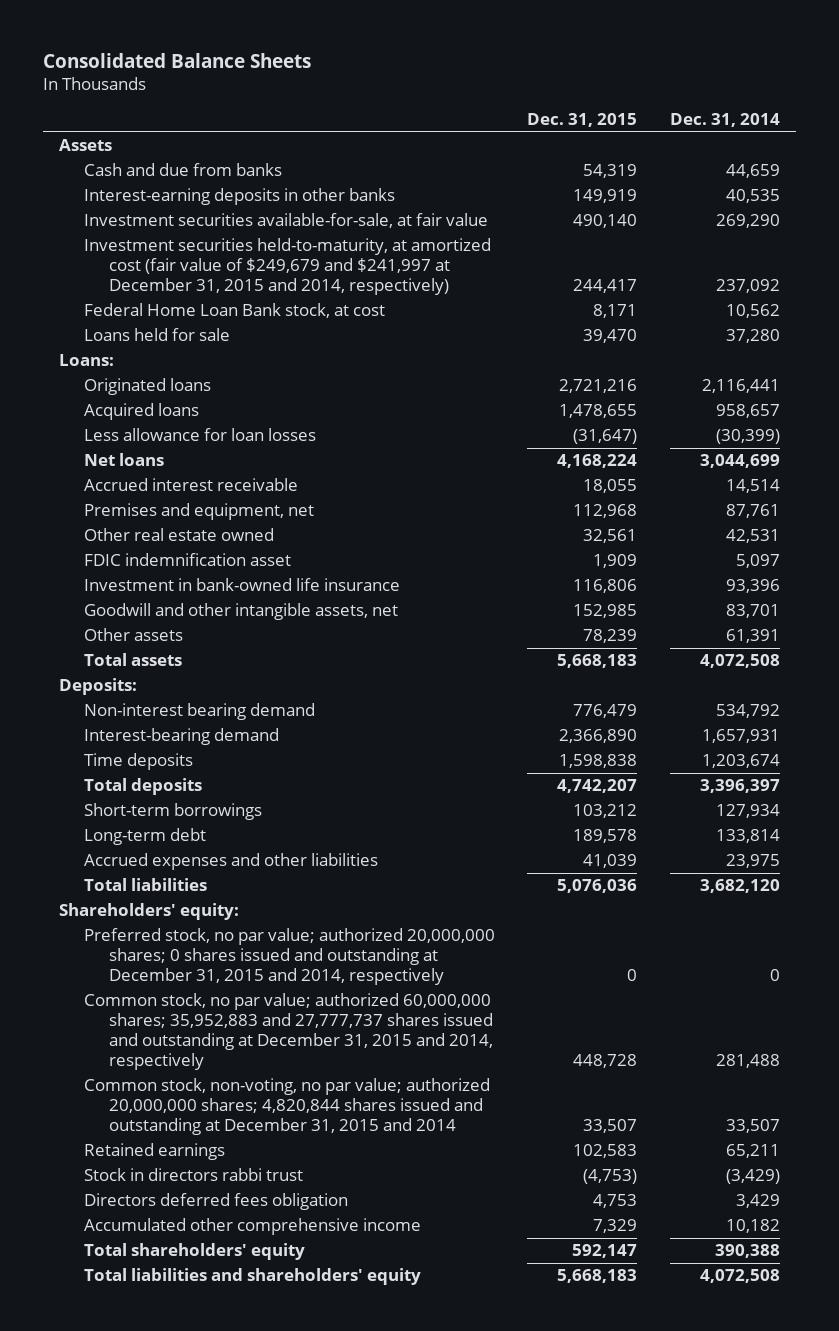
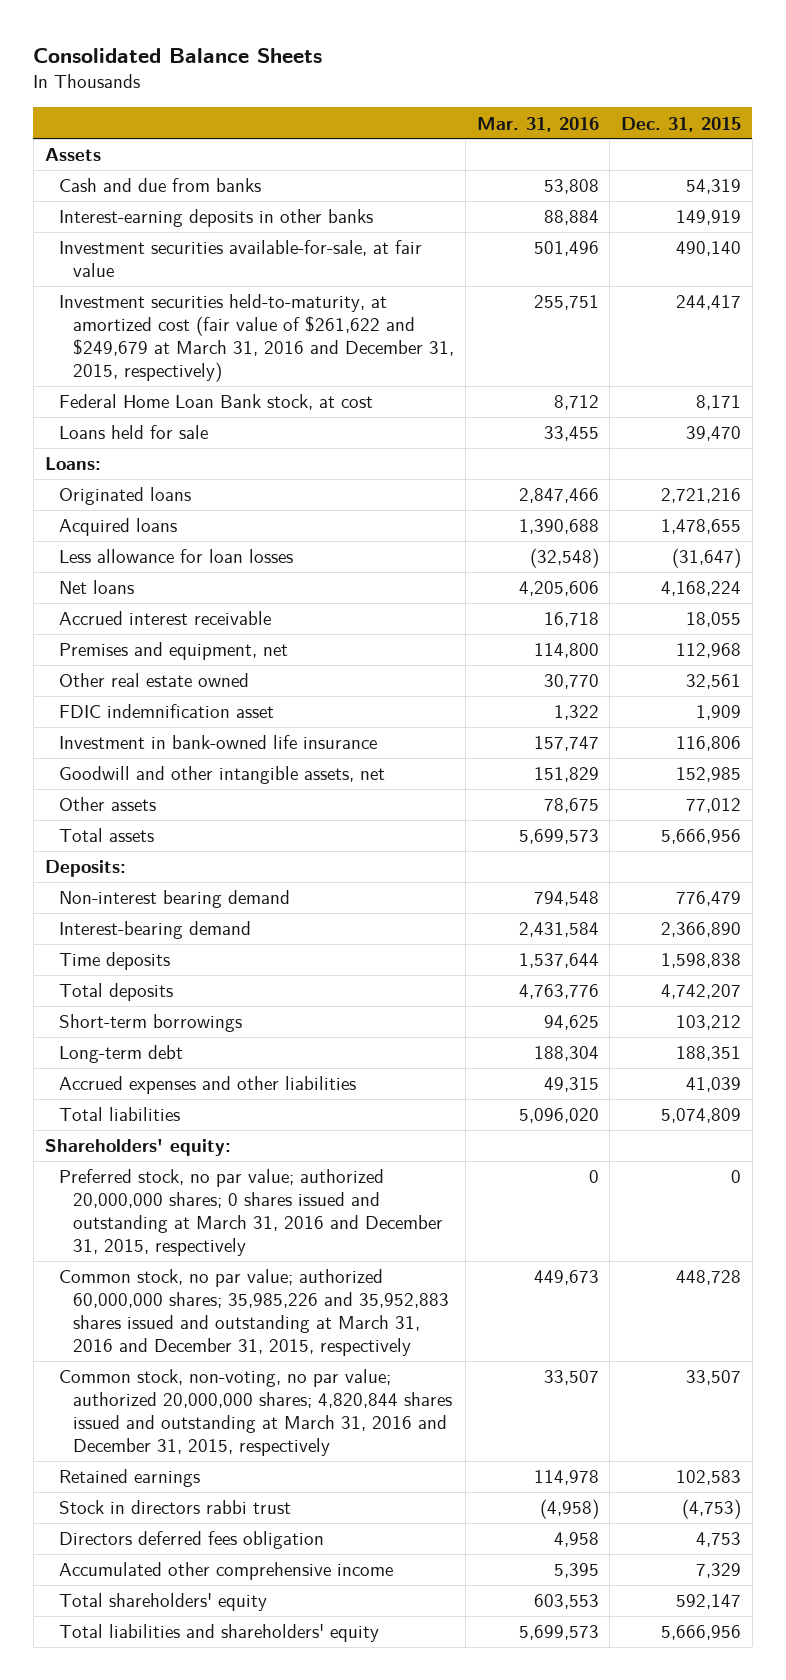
- | Dec. 31, 2015 | Dec. 31, 2014
+ | Mar. 31, 2016 | Dec. 31, 2015
- Investment securities held-to-maturity, at amortized cost (fair value of $249,679 and $241,997 at December 31, 2015 and 2014, respectively) | 244,417 | 237,092
+ Investment securities held-to-maturity, at amortized cost (fair value of $261,622 and $249,679 at March 31, 2016 and December 31, 2015, respectively) | 255,751 | 244,417
- Other assets | 78,239 | 61,391
- Total assets | 5,668,183 | 4,072,508
+ Other assets | 78,675 | 77,012
+ Total assets | 5,699,573 | 5,666,956
- Long-term debt | 189,578 | 133,814
+ Long-term debt | 188,304 | 188,351
- Total liabilities | 5,076,036 | 3,682,120
+ Total liabilities | 5,096,020 | 5,074,809
- Preferred stock, no par value; authorized 20,000,000 shares; 0 shares issued and outstanding at December 31, 2015 and 2014, respectively | 0 | 0
- Common stock, no par value; authorized 60,000,000 shares; 35,952,883 and 27,777,737 shares issued and outstanding at December 31, 2015 and 2014, respectively | 448,728 | 281,488
- Common stock, non-voting, no par value; authorized 20,000,000 shares; 4,820,844 shares issued and outstanding at December 31, 2015 and 2014 | 33,507 | 33,507
+ Preferred stock, no par value; authorized 20,000,000 shares; 0 shares issued and outstanding at March 31, 2016 and December 31, 2015, respectively | 0 | 0
+ Common stock, no par value; authorized 60,000,000 shares; 35,985,226 and 35,952,883 shares issued and outstanding at March 31, 2016 and December 31, 2015, respectively | 449,673 | 448,728
+ Common stock, non-voting, no par value; authorized 20,000,000 shares; 4,820,844 shares issued and outstanding at March 31, 2016 and December 31, 2015, respectively | 33,507 | 33,507
- Total liabilities and shareholders' equity | 5,668,183 | 4,072,508
+ Total liabilities and shareholders' equity | 5,699,573 | 5,666,956

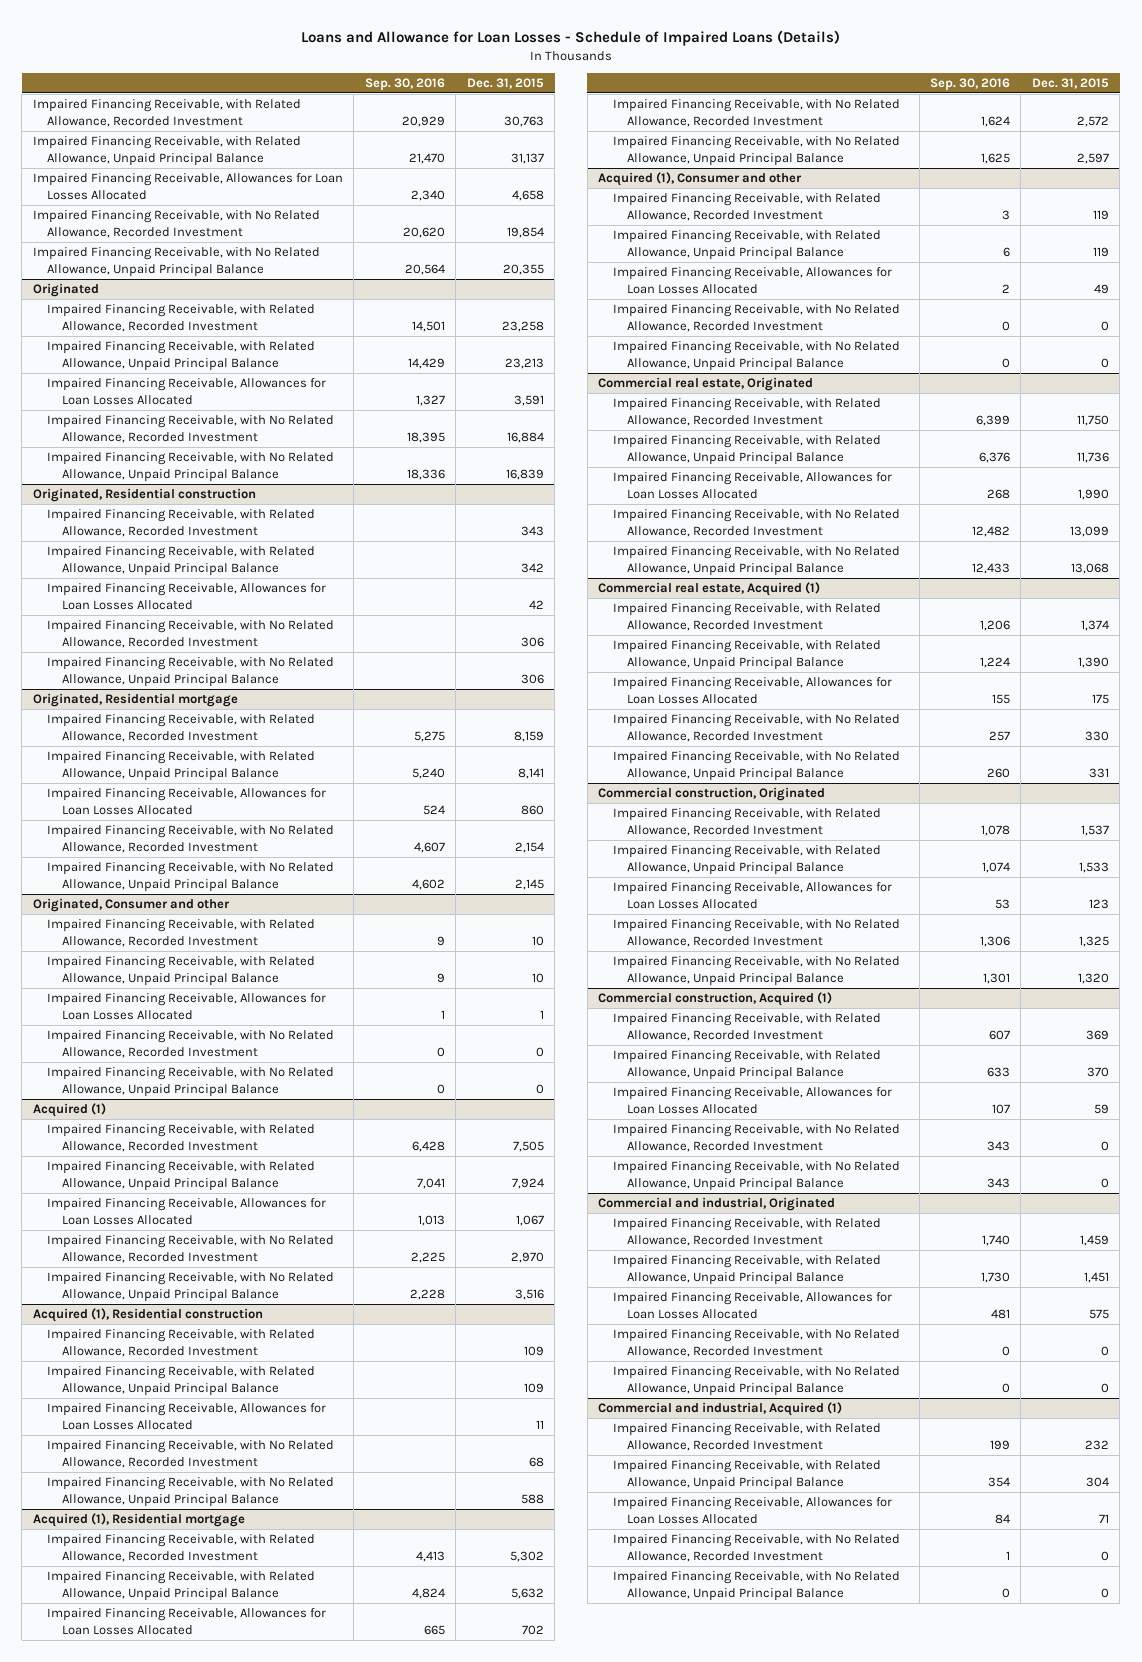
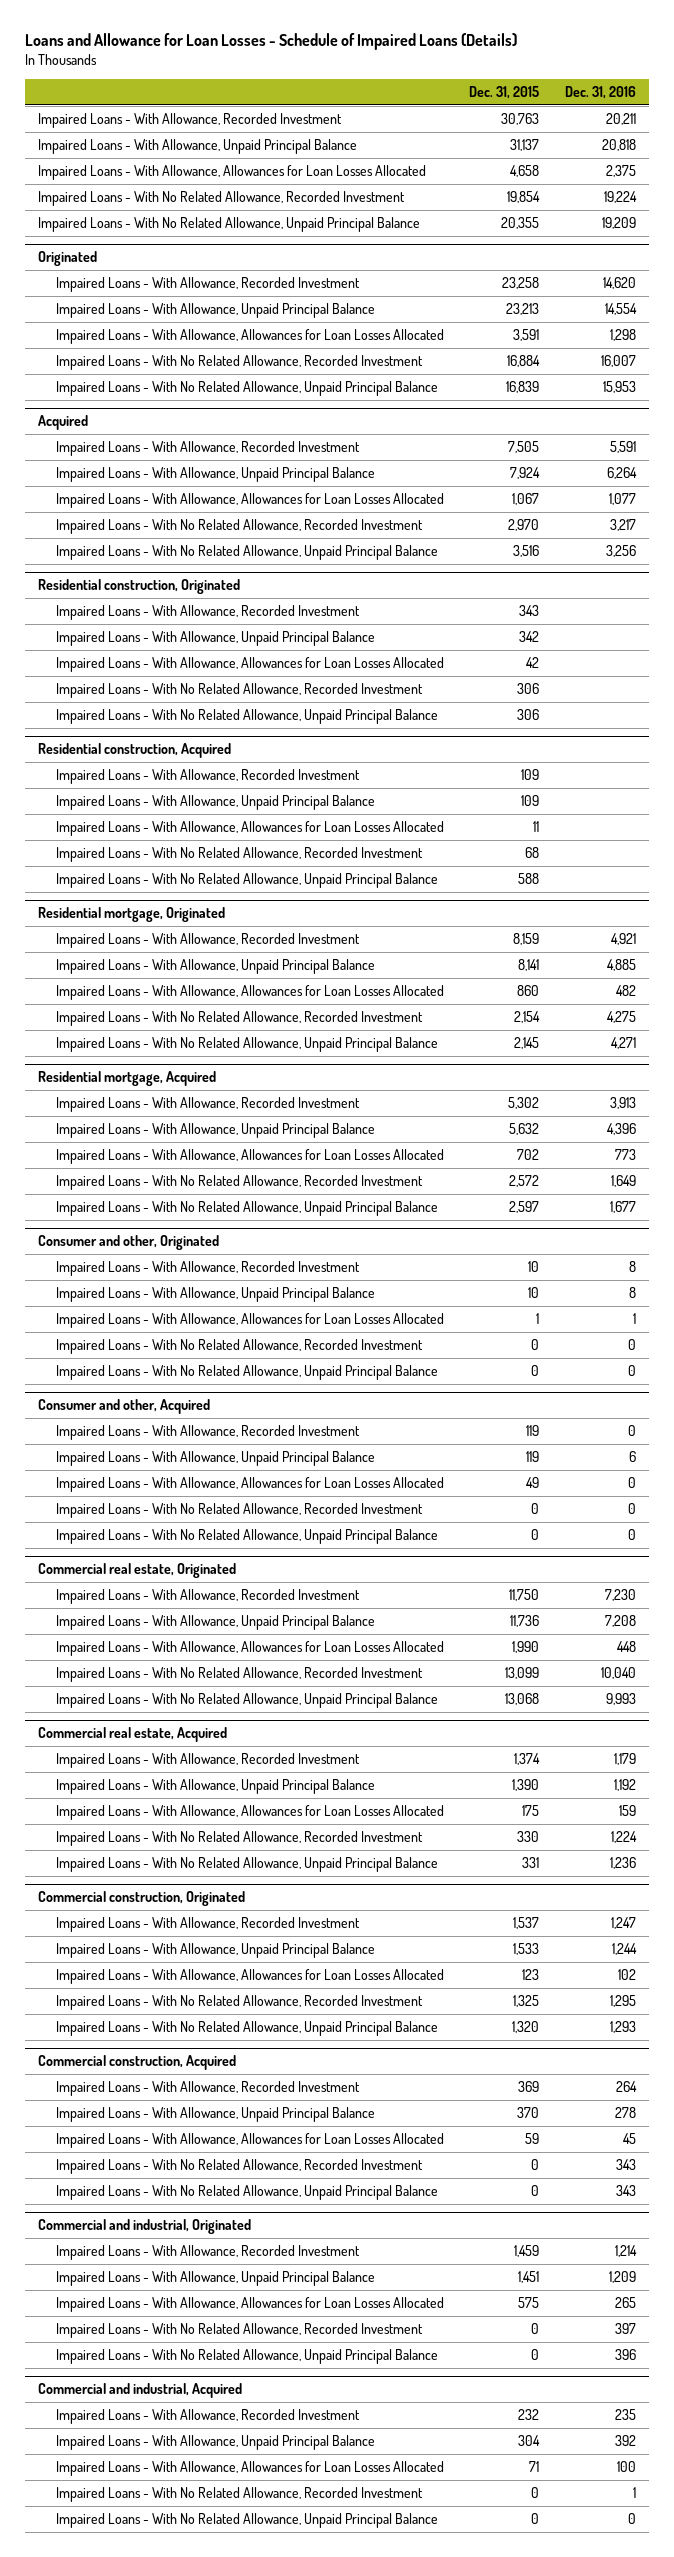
- | Sep. 30, 2016 | Dec. 31, 2015
+ | Dec. 31, 2015 | Dec. 31, 2016
- Impaired Financing Receivable, with Related Allowance, Recorded Investment | 20,929 | 30,763
- Impaired Financing Receivable, with Related Allowance, Unpaid Principal Balance | 21,470 | 31,137
- Impaired Financing Receivable, Allowances for Loan Losses Allocated | 2,340 | 4,658
- Impaired Financing Receivable, with No Related Allowance, Recorded Investment | 20,620 | 19,854
- Impaired Financing Receivable, with No Related Allowance, Unpaid Principal Balance | 20,564 | 20,355
+ Impaired Loans - With Allowance, Recorded Investment | 30,763 | 20,211
+ Impaired Loans - With Allowance, Unpaid Principal Balance | 31,137 | 20,818
+ Impaired Loans - With Allowance, Allowances for Loan Losses Allocated | 4,658 | 2,375
+ Impaired Loans - With No Related Allowance, Recorded Investment | 19,854 | 19,224
+ Impaired Loans - With No Related Allowance, Unpaid Principal Balance | 20,355 | 19,209
@ Originated
- Impaired Financing Receivable, with Related Allowance, Recorded Investment | 14,501 | 23,258
- Impaired Financing Receivable, with Related Allowance, Unpaid Principal Balance | 14,429 | 23,213
- Impaired Financing Receivable, Allowances for Loan Losses Allocated | 1,327 | 3,591
- Impaired Financing Receivable, with No Related Allowance, Recorded Investment | 18,395 | 16,884
- Impaired Financing Receivable, with No Related Allowance, Unpaid Principal Balance | 18,336 | 16,839
- Originated, Residential construction
- Impaired Financing Receivable, with Related Allowance, Recorded Investment | | 343
- Impaired Financing Receivable, with Related Allowance, Unpaid Principal Balance | | 342
- Impaired Financing Receivable, Allowances for Loan Losses Allocated | | 42
- Impaired Financing Receivable, with No Related Allowance, Recorded Investment | | 306
- Impaired Financing Receivable, with No Related Allowance, Unpaid Principal Balance | | 306
- Originated, Residential mortgage
- Impaired Financing Receivable, with Related Allowance, Recorded Investment | 5,275 | 8,159
- Impaired Financing Receivable, with Related Allowance, Unpaid Principal Balance | 5,240 | 8,141
- Impaired Financing Receivable, Allowances for Loan Losses Allocated | 524 | 860
- Impaired Financing Receivable, with No Related Allowance, Recorded Investment | 4,607 | 2,154
- Impaired Financing Receivable, with No Related Allowance, Unpaid Principal Balance | 4,602 | 2,145
- Originated, Consumer and other
- Impaired Financing Receivable, with Related Allowance, Recorded Investment | 9 | 10
- Impaired Financing Receivable, with Related Allowance, Unpaid Principal Balance | 9 | 10
- Impaired Financing Receivable, Allowances for Loan Losses Allocated | 1 | 1
- Impaired Financing Receivable, with No Related Allowance, Recorded Investment | 0 | 0
- Impaired Financing Receivable, with No Related Allowance, Unpaid Principal Balance | 0 | 0
- Acquired (1)
- Impaired Financing Receivable, with Related Allowance, Recorded Investment | 6,428 | 7,505
- Impaired Financing Receivable, with Related Allowance, Unpaid Principal Balance | 7,041 | 7,924
- Impaired Financing Receivable, Allowances for Loan Losses Allocated | 1,013 | 1,067
- Impaired Financing Receivable, with No Related Allowance, Recorded Investment | 2,225 | 2,970
- Impaired Financing Receivable, with No Related Allowance, Unpaid Principal Balance | 2,228 | 3,516
- Acquired (1), Residential construction
- Impaired Financing Receivable, with Related Allowance, Recorded Investment | | 109
- Impaired Financing Receivable, with Related Allowance, Unpaid Principal Balance | | 109
- Impaired Financing Receivable, Allowances for Loan Losses Allocated | | 11
- Impaired Financing Receivable, with No Related Allowance, Recorded Investment | | 68
- Impaired Financing Receivable, with No Related Allowance, Unpaid Principal Balance | | 588
- Acquired (1), Residential mortgage
- Impaired Financing Receivable, with Related Allowance, Recorded Investment | 4,413 | 5,302
- Impaired Financing Receivable, with Related Allowance, Unpaid Principal Balance | 4,824 | 5,632
- Impaired Financing Receivable, Allowances for Loan Losses Allocated | 665 | 702
- Impaired Financing Receivable, with No Related Allowance, Recorded Investment | 1,624 | 2,572
- Impaired Financing Receivable, with No Related Allowance, Unpaid Principal Balance | 1,625 | 2,597
- Acquired (1), Consumer and other
- Impaired Financing Receivable, with Related Allowance, Recorded Investment | 3 | 119
- Impaired Financing Receivable, with Related Allowance, Unpaid Principal Balance | 6 | 119
- Impaired Financing Receivable, Allowances for Loan Losses Allocated | 2 | 49
- Impaired Financing Receivable, with No Related Allowance, Recorded Investment | 0 | 0
- Impaired Financing Receivable, with No Related Allowance, Unpaid Principal Balance | 0 | 0
@ Originated
+ Impaired Loans - With Allowance, Recorded Investment | 23,258 | 14,620
+ Impaired Loans - With Allowance, Unpaid Principal Balance | 23,213 | 14,554
+ Impaired Loans - With Allowance, Allowances for Loan Losses Allocated | 3,591 | 1,298
+ Impaired Loans - With No Related Allowance, Recorded Investment | 16,884 | 16,007
+ Impaired Loans - With No Related Allowance, Unpaid Principal Balance | 16,839 | 15,953
+ Acquired
+ Impaired Loans - With Allowance, Recorded Investment | 7,505 | 5,591
+ Impaired Loans - With Allowance, Unpaid Principal Balance | 7,924 | 6,264
+ Impaired Loans - With Allowance, Allowances for Loan Losses Allocated | 1,067 | 1,077
+ Impaired Loans - With No Related Allowance, Recorded Investment | 2,970 | 3,217
+ Impaired Loans - With No Related Allowance, Unpaid Principal Balance | 3,516 | 3,256
+ Residential construction, Originated
+ Impaired Loans - With Allowance, Recorded Investment | 343 |
+ Impaired Loans - With Allowance, Unpaid Principal Balance | 342 |
+ Impaired Loans - With Allowance, Allowances for Loan Losses Allocated | 42 |
+ Impaired Loans - With No Related Allowance, Recorded Investment | 306 |
+ Impaired Loans - With No Related Allowance, Unpaid Principal Balance | 306 |
+ Residential construction, Acquired
+ Impaired Loans - With Allowance, Recorded Investment | 109 |
+ Impaired Loans - With Allowance, Unpaid Principal Balance | 109 |
+ Impaired Loans - With Allowance, Allowances for Loan Losses Allocated | 11 |
+ Impaired Loans - With No Related Allowance, Recorded Investment | 68 |
+ Impaired Loans - With No Related Allowance, Unpaid Principal Balance | 588 |
+ Residential mortgage, Originated
+ Impaired Loans - With Allowance, Recorded Investment | 8,159 | 4,921
+ Impaired Loans - With Allowance, Unpaid Principal Balance | 8,141 | 4,885
+ Impaired Loans - With Allowance, Allowances for Loan Losses Allocated | 860 | 482
+ Impaired Loans - With No Related Allowance, Recorded Investment | 2,154 | 4,275
+ Impaired Loans - With No Related Allowance, Unpaid Principal Balance | 2,145 | 4,271
+ Residential mortgage, Acquired
+ Impaired Loans - With Allowance, Recorded Investment | 5,302 | 3,913
+ Impaired Loans - With Allowance, Unpaid Principal Balance | 5,632 | 4,396
+ Impaired Loans - With Allowance, Allowances for Loan Losses Allocated | 702 | 773
+ Impaired Loans - With No Related Allowance, Recorded Investment | 2,572 | 1,649
+ Impaired Loans - With No Related Allowance, Unpaid Principal Balance | 2,597 | 1,677
+ Consumer and other, Originated
+ Impaired Loans - With Allowance, Recorded Investment | 10 | 8
+ Impaired Loans - With Allowance, Unpaid Principal Balance | 10 | 8
+ Impaired Loans - With Allowance, Allowances for Loan Losses Allocated | 1 | 1
+ Impaired Loans - With No Related Allowance, Recorded Investment | 0 | 0
+ Impaired Loans - With No Related Allowance, Unpaid Principal Balance | 0 | 0
+ Consumer and other, Acquired
+ Impaired Loans - With Allowance, Recorded Investment | 119 | 0
+ Impaired Loans - With Allowance, Unpaid Principal Balance | 119 | 6
+ Impaired Loans - With Allowance, Allowances for Loan Losses Allocated | 49 | 0
+ Impaired Loans - With No Related Allowance, Recorded Investment | 0 | 0
+ Impaired Loans - With No Related Allowance, Unpaid Principal Balance | 0 | 0
@ Commercial real estate, Originated
- Impaired Financing Receivable, with Related Allowance, Recorded Investment | 6,399 | 11,750
- Impaired Financing Receivable, with Related Allowance, Unpaid Principal Balance | 6,376 | 11,736
- Impaired Financing Receivable, Allowances for Loan Losses Allocated | 268 | 1,990
- Impaired Financing Receivable, with No Related Allowance, Recorded Investment | 12,482 | 13,099
- Impaired Financing Receivable, with No Related Allowance, Unpaid Principal Balance | 12,433 | 13,068
- Commercial real estate, Acquired (1)
- Impaired Financing Receivable, with Related Allowance, Recorded Investment | 1,206 | 1,374
- Impaired Financing Receivable, with Related Allowance, Unpaid Principal Balance | 1,224 | 1,390
- Impaired Financing Receivable, Allowances for Loan Losses Allocated | 155 | 175
- Impaired Financing Receivable, with No Related Allowance, Recorded Investment | 257 | 330
- Impaired Financing Receivable, with No Related Allowance, Unpaid Principal Balance | 260 | 331
@ Commercial real estate, Originated
+ Impaired Loans - With Allowance, Recorded Investment | 11,750 | 7,230
+ Impaired Loans - With Allowance, Unpaid Principal Balance | 11,736 | 7,208
+ Impaired Loans - With Allowance, Allowances for Loan Losses Allocated | 1,990 | 448
+ Impaired Loans - With No Related Allowance, Recorded Investment | 13,099 | 10,040
+ Impaired Loans - With No Related Allowance, Unpaid Principal Balance | 13,068 | 9,993
+ Commercial real estate, Acquired
+ Impaired Loans - With Allowance, Recorded Investment | 1,374 | 1,179
+ Impaired Loans - With Allowance, Unpaid Principal Balance | 1,390 | 1,192
+ Impaired Loans - With Allowance, Allowances for Loan Losses Allocated | 175 | 159
+ Impaired Loans - With No Related Allowance, Recorded Investment | 330 | 1,224
+ Impaired Loans - With No Related Allowance, Unpaid Principal Balance | 331 | 1,236
@ Commercial construction, Originated
- Impaired Financing Receivable, with Related Allowance, Recorded Investment | 1,078 | 1,537
- Impaired Financing Receivable, with Related Allowance, Unpaid Principal Balance | 1,074 | 1,533
- Impaired Financing Receivable, Allowances for Loan Losses Allocated | 53 | 123
- Impaired Financing Receivable, with No Related Allowance, Recorded Investment | 1,306 | 1,325
- Impaired Financing Receivable, with No Related Allowance, Unpaid Principal Balance | 1,301 | 1,320
- Commercial construction, Acquired (1)
- Impaired Financing Receivable, with Related Allowance, Recorded Investment | 607 | 369
- Impaired Financing Receivable, with Related Allowance, Unpaid Principal Balance | 633 | 370
- Impaired Financing Receivable, Allowances for Loan Losses Allocated | 107 | 59
- Impaired Financing Receivable, with No Related Allowance, Recorded Investment | 343 | 0
- Impaired Financing Receivable, with No Related Allowance, Unpaid Principal Balance | 343 | 0
@ Commercial construction, Originated
+ Impaired Loans - With Allowance, Recorded Investment | 1,537 | 1,247
+ Impaired Loans - With Allowance, Unpaid Principal Balance | 1,533 | 1,244
+ Impaired Loans - With Allowance, Allowances for Loan Losses Allocated | 123 | 102
+ Impaired Loans - With No Related Allowance, Recorded Investment | 1,325 | 1,295
+ Impaired Loans - With No Related Allowance, Unpaid Principal Balance | 1,320 | 1,293
+ Commercial construction, Acquired
+ Impaired Loans - With Allowance, Recorded Investment | 369 | 264
+ Impaired Loans - With Allowance, Unpaid Principal Balance | 370 | 278
+ Impaired Loans - With Allowance, Allowances for Loan Losses Allocated | 59 | 45
+ Impaired Loans - With No Related Allowance, Recorded Investment | 0 | 343
+ Impaired Loans - With No Related Allowance, Unpaid Principal Balance | 0 | 343
@ Commercial and industrial, Originated
- Impaired Financing Receivable, with Related Allowance, Recorded Investment | 1,740 | 1,459
- Impaired Financing Receivable, with Related Allowance, Unpaid Principal Balance | 1,730 | 1,451
- Impaired Financing Receivable, Allowances for Loan Losses Allocated | 481 | 575
- Impaired Financing Receivable, with No Related Allowance, Recorded Investment | 0 | 0
- Impaired Financing Receivable, with No Related Allowance, Unpaid Principal Balance | 0 | 0
- Commercial and industrial, Acquired (1)
- Impaired Financing Receivable, with Related Allowance, Recorded Investment | 199 | 232
- Impaired Financing Receivable, with Related Allowance, Unpaid Principal Balance | 354 | 304
- Impaired Financing Receivable, Allowances for Loan Losses Allocated | 84 | 71
- Impaired Financing Receivable, with No Related Allowance, Recorded Investment | 1 | 0
- Impaired Financing Receivable, with No Related Allowance, Unpaid Principal Balance | 0 | 0
@ Commercial and industrial, Originated
+ Impaired Loans - With Allowance, Recorded Investment | 1,459 | 1,214
+ Impaired Loans - With Allowance, Unpaid Principal Balance | 1,451 | 1,209
+ Impaired Loans - With Allowance, Allowances for Loan Losses Allocated | 575 | 265
+ Impaired Loans - With No Related Allowance, Recorded Investment | 0 | 397
+ Impaired Loans - With No Related Allowance, Unpaid Principal Balance | 0 | 396
+ Commercial and industrial, Acquired
+ Impaired Loans - With Allowance, Recorded Investment | 232 | 235
+ Impaired Loans - With Allowance, Unpaid Principal Balance | 304 | 392
+ Impaired Loans - With Allowance, Allowances for Loan Losses Allocated | 71 | 100
+ Impaired Loans - With No Related Allowance, Recorded Investment | 0 | 1
+ Impaired Loans - With No Related Allowance, Unpaid Principal Balance | 0 | 0

